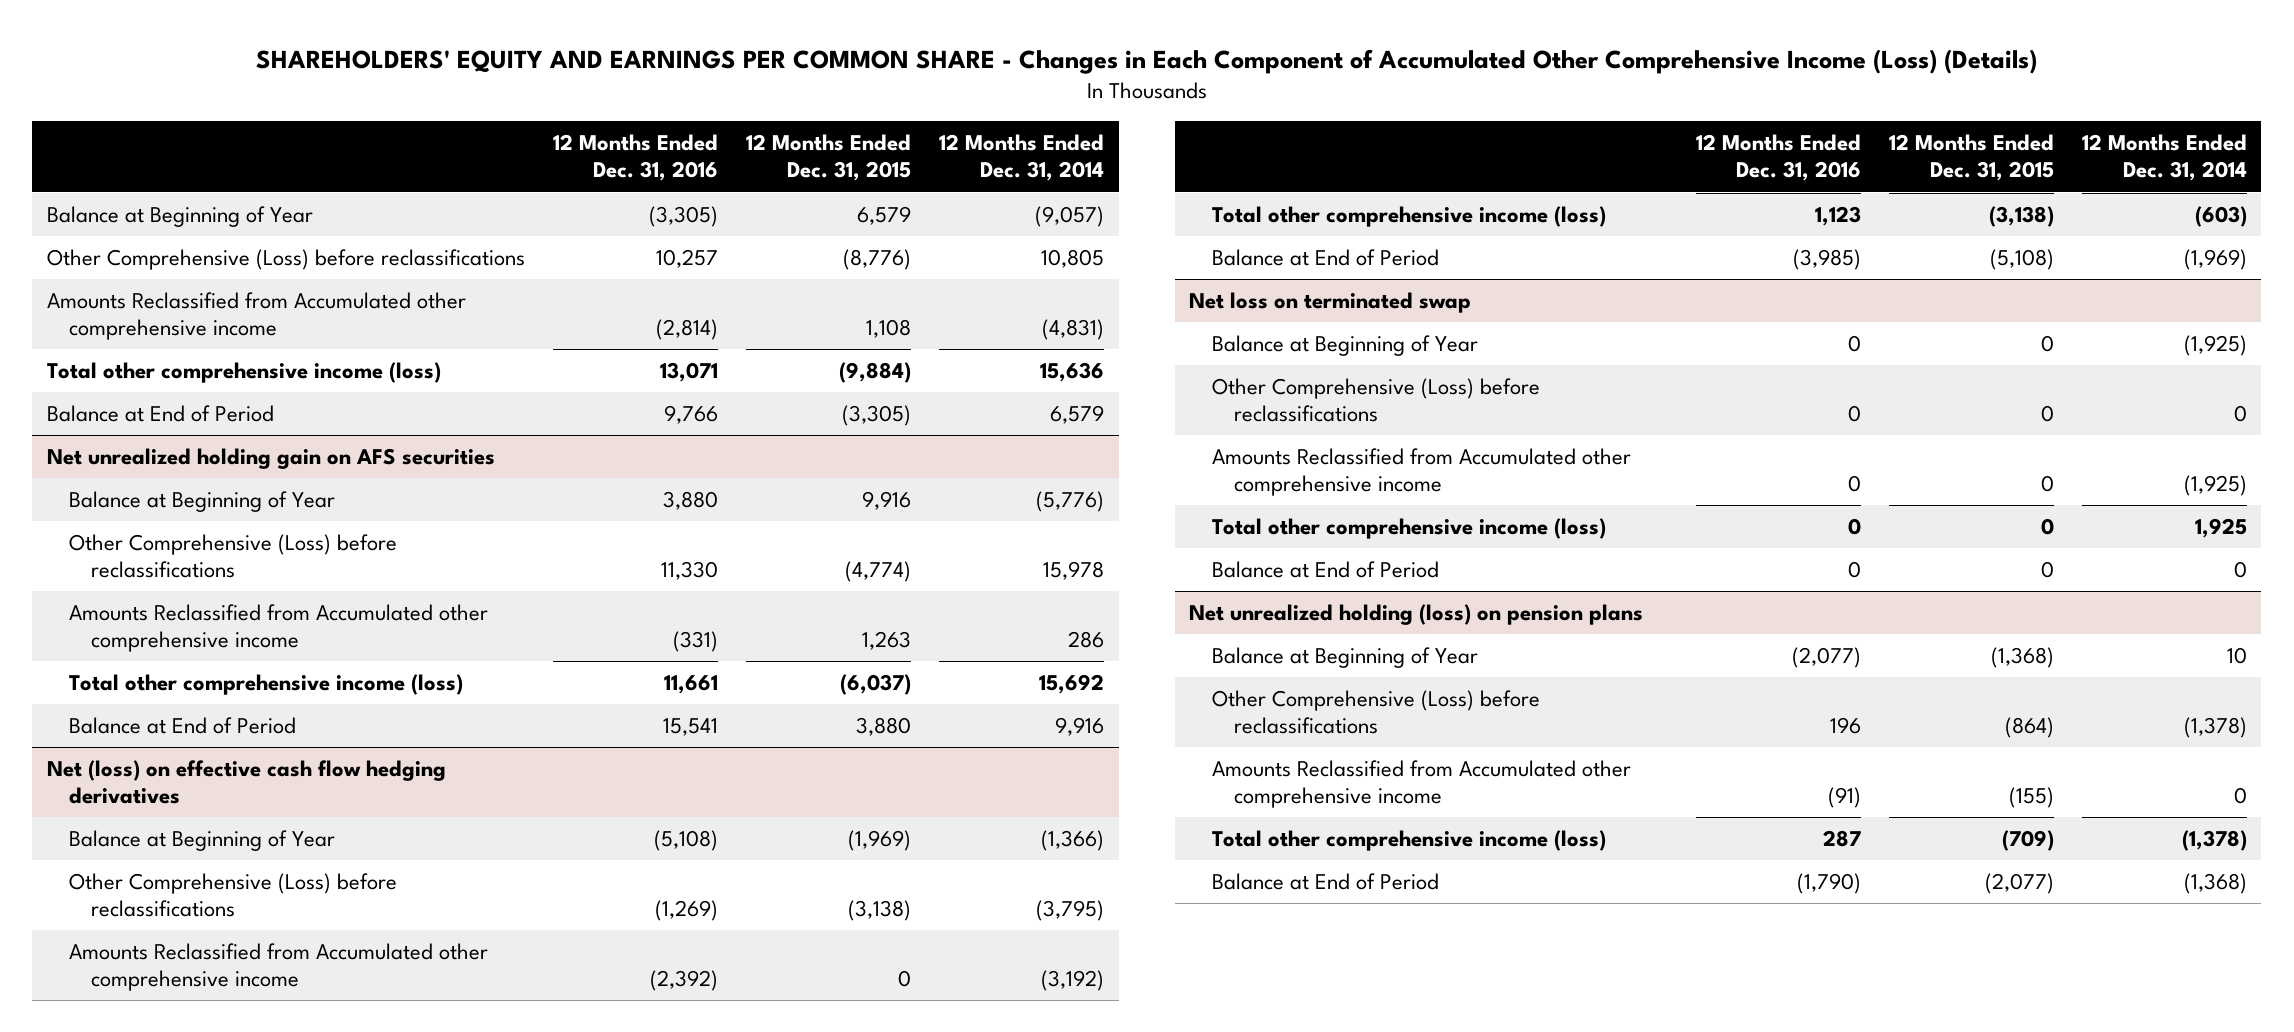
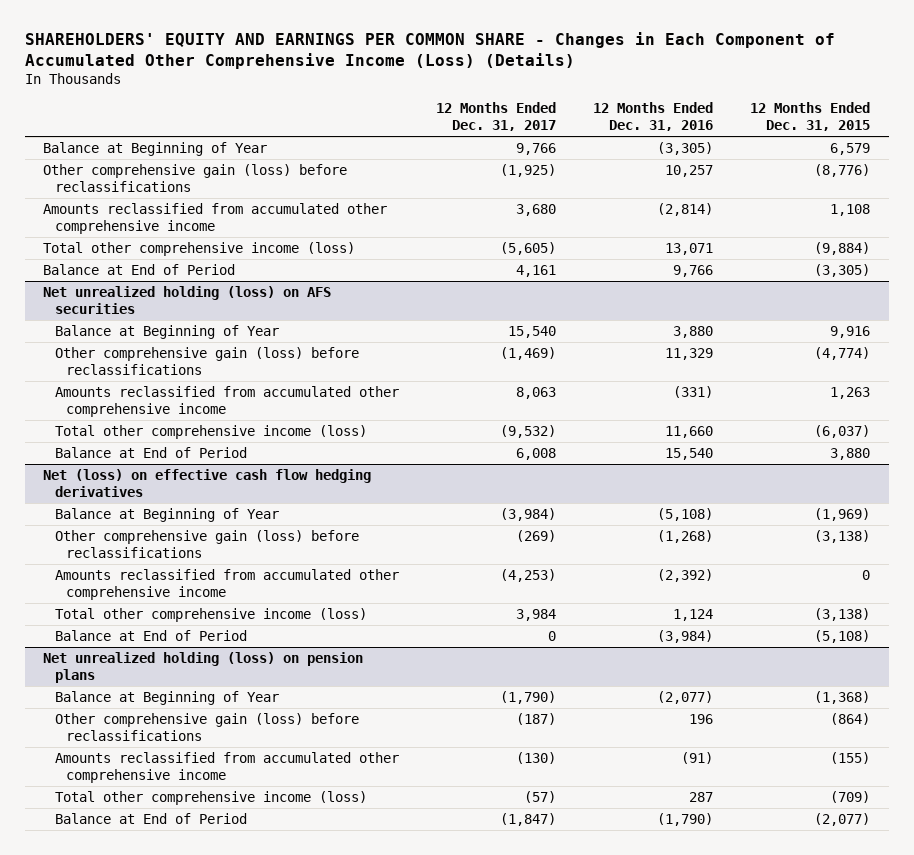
- | 12 Months Ended Dec. 31, 2016 | 12 Months Ended Dec. 31, 2015 | 12 Months Ended Dec. 31, 2014
+ | 12 Months Ended Dec. 31, 2017 | 12 Months Ended Dec. 31, 2016 | 12 Months Ended Dec. 31, 2015
- Other Comprehensive (Loss) before reclassifications | 10,257 | (8,776) | 10,805
- Amounts Reclassified from Accumulated other comprehensive income | (2,814) | 1,108 | (4,831)
+ Other comprehensive gain (loss) before reclassifications | (1,925) | 10,257 | (8,776)
+ Amounts reclassified from accumulated other comprehensive income | 3,680 | (2,814) | 1,108
- Net unrealized holding gain on AFS securities
+ Net unrealized holding (loss) on AFS securities
- Other Comprehensive (Loss) before reclassifications | 11,330 | (4,774) | 15,978
- Amounts Reclassified from Accumulated other comprehensive income | (331) | 1,263 | 286
- Total other comprehensive income (loss) | 11,661 | (6,037) | 15,692
- Balance at End of Period | 15,541 | 3,880 | 9,916
+ Other comprehensive gain (loss) before reclassifications | (1,469) | 11,329 | (4,774)
+ Amounts reclassified from accumulated other comprehensive income | 8,063 | (331) | 1,263
+ Total other comprehensive income (loss) | (9,532) | 11,660 | (6,037)
+ Balance at End of Period | 6,008 | 15,540 | 3,880
@ Net (loss) on effective cash flow hedging derivatives
- Other Comprehensive (Loss) before reclassifications | (1,269) | (3,138) | (3,795)
- Amounts Reclassified from Accumulated other comprehensive income | (2,392) | 0 | (3,192)
- Total other comprehensive income (loss) | 1,123 | (3,138) | (603)
- Balance at End of Period | (3,985) | (5,108) | (1,969)
- Net loss on terminated swap
- Balance at Beginning of Year | 0 | 0 | (1,925)
- Other Comprehensive (Loss) before reclassifications | 0 | 0 | 0
- Amounts Reclassified from Accumulated other comprehensive income | 0 | 0 | (1,925)
- Total other comprehensive income (loss) | 0 | 0 | 1,925
- Balance at End of Period | 0 | 0 | 0
@ Net (loss) on effective cash flow hedging derivatives
+ Other comprehensive gain (loss) before reclassifications | (269) | (1,268) | (3,138)
+ Amounts reclassified from accumulated other comprehensive income | (4,253) | (2,392) | 0
+ Total other comprehensive income (loss) | 3,984 | 1,124 | (3,138)
+ Balance at End of Period | 0 | (3,984) | (5,108)
@ Net unrealized holding (loss) on pension plans
- Other Comprehensive (Loss) before reclassifications | 196 | (864) | (1,378)
- Amounts Reclassified from Accumulated other comprehensive income | (91) | (155) | 0
+ Other comprehensive gain (loss) before reclassifications | (187) | 196 | (864)
+ Amounts reclassified from accumulated other comprehensive income | (130) | (91) | (155)

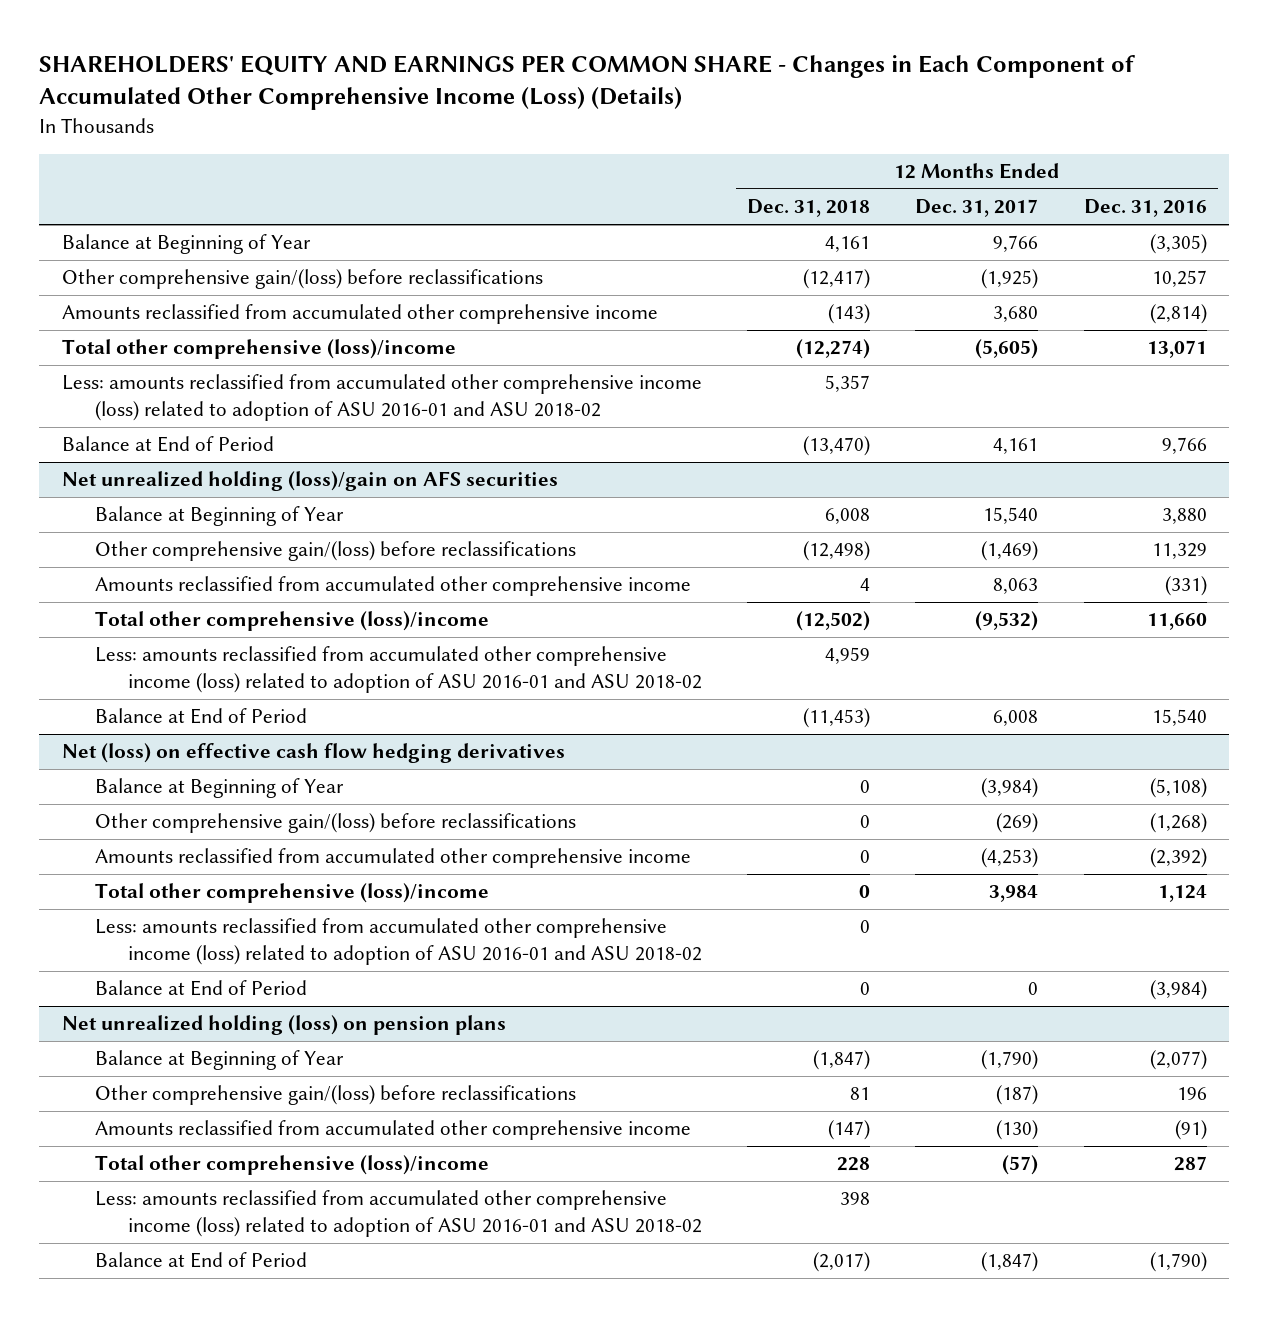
- | 12 Months Ended Dec. 31, 2017 | 12 Months Ended Dec. 31, 2016 | 12 Months Ended Dec. 31, 2015
+ | 12 Months Ended Dec. 31, 2018 | 12 Months Ended Dec. 31, 2017 | 12 Months Ended Dec. 31, 2016
- Other comprehensive gain (loss) before reclassifications | (1,925) | 10,257 | (8,776)
+ Other comprehensive gain/(loss) before reclassifications | (12,417) | (1,925) | 10,257
- Total other comprehensive income (loss) | (5,605) | 13,071 | (9,884)
+ Total other comprehensive (loss)/income | (12,274) | (5,605) | 13,071
+ Less: amounts reclassified from accumulated other comprehensive income (loss) related to adoption of ASU 2016-01 and ASU 2018-02 | 5,357 | |
- Net unrealized holding (loss) on AFS securities
+ Net unrealized holding (loss)/gain on AFS securities
- Other comprehensive gain (loss) before reclassifications | (1,469) | 11,329 | (4,774)
+ Other comprehensive gain/(loss) before reclassifications | (12,498) | (1,469) | 11,329
- Total other comprehensive income (loss) | (9,532) | 11,660 | (6,037)
+ Total other comprehensive (loss)/income | (12,502) | (9,532) | 11,660
+ Less: amounts reclassified from accumulated other comprehensive income (loss) related to adoption of ASU 2016-01 and ASU 2018-02 | 4,959 | |
@ Net (loss) on effective cash flow hedging derivatives
- Other comprehensive gain (loss) before reclassifications | (269) | (1,268) | (3,138)
+ Other comprehensive gain/(loss) before reclassifications | 0 | (269) | (1,268)
- Total other comprehensive income (loss) | 3,984 | 1,124 | (3,138)
+ Total other comprehensive (loss)/income | 0 | 3,984 | 1,124
+ Less: amounts reclassified from accumulated other comprehensive income (loss) related to adoption of ASU 2016-01 and ASU 2018-02 | 0 | |
@ Net unrealized holding (loss) on pension plans
- Other comprehensive gain (loss) before reclassifications | (187) | 196 | (864)
+ Other comprehensive gain/(loss) before reclassifications | 81 | (187) | 196
- Total other comprehensive income (loss) | (57) | 287 | (709)
+ Total other comprehensive (loss)/income | 228 | (57) | 287
+ Less: amounts reclassified from accumulated other comprehensive income (loss) related to adoption of ASU 2016-01 and ASU 2018-02 | 398 | |

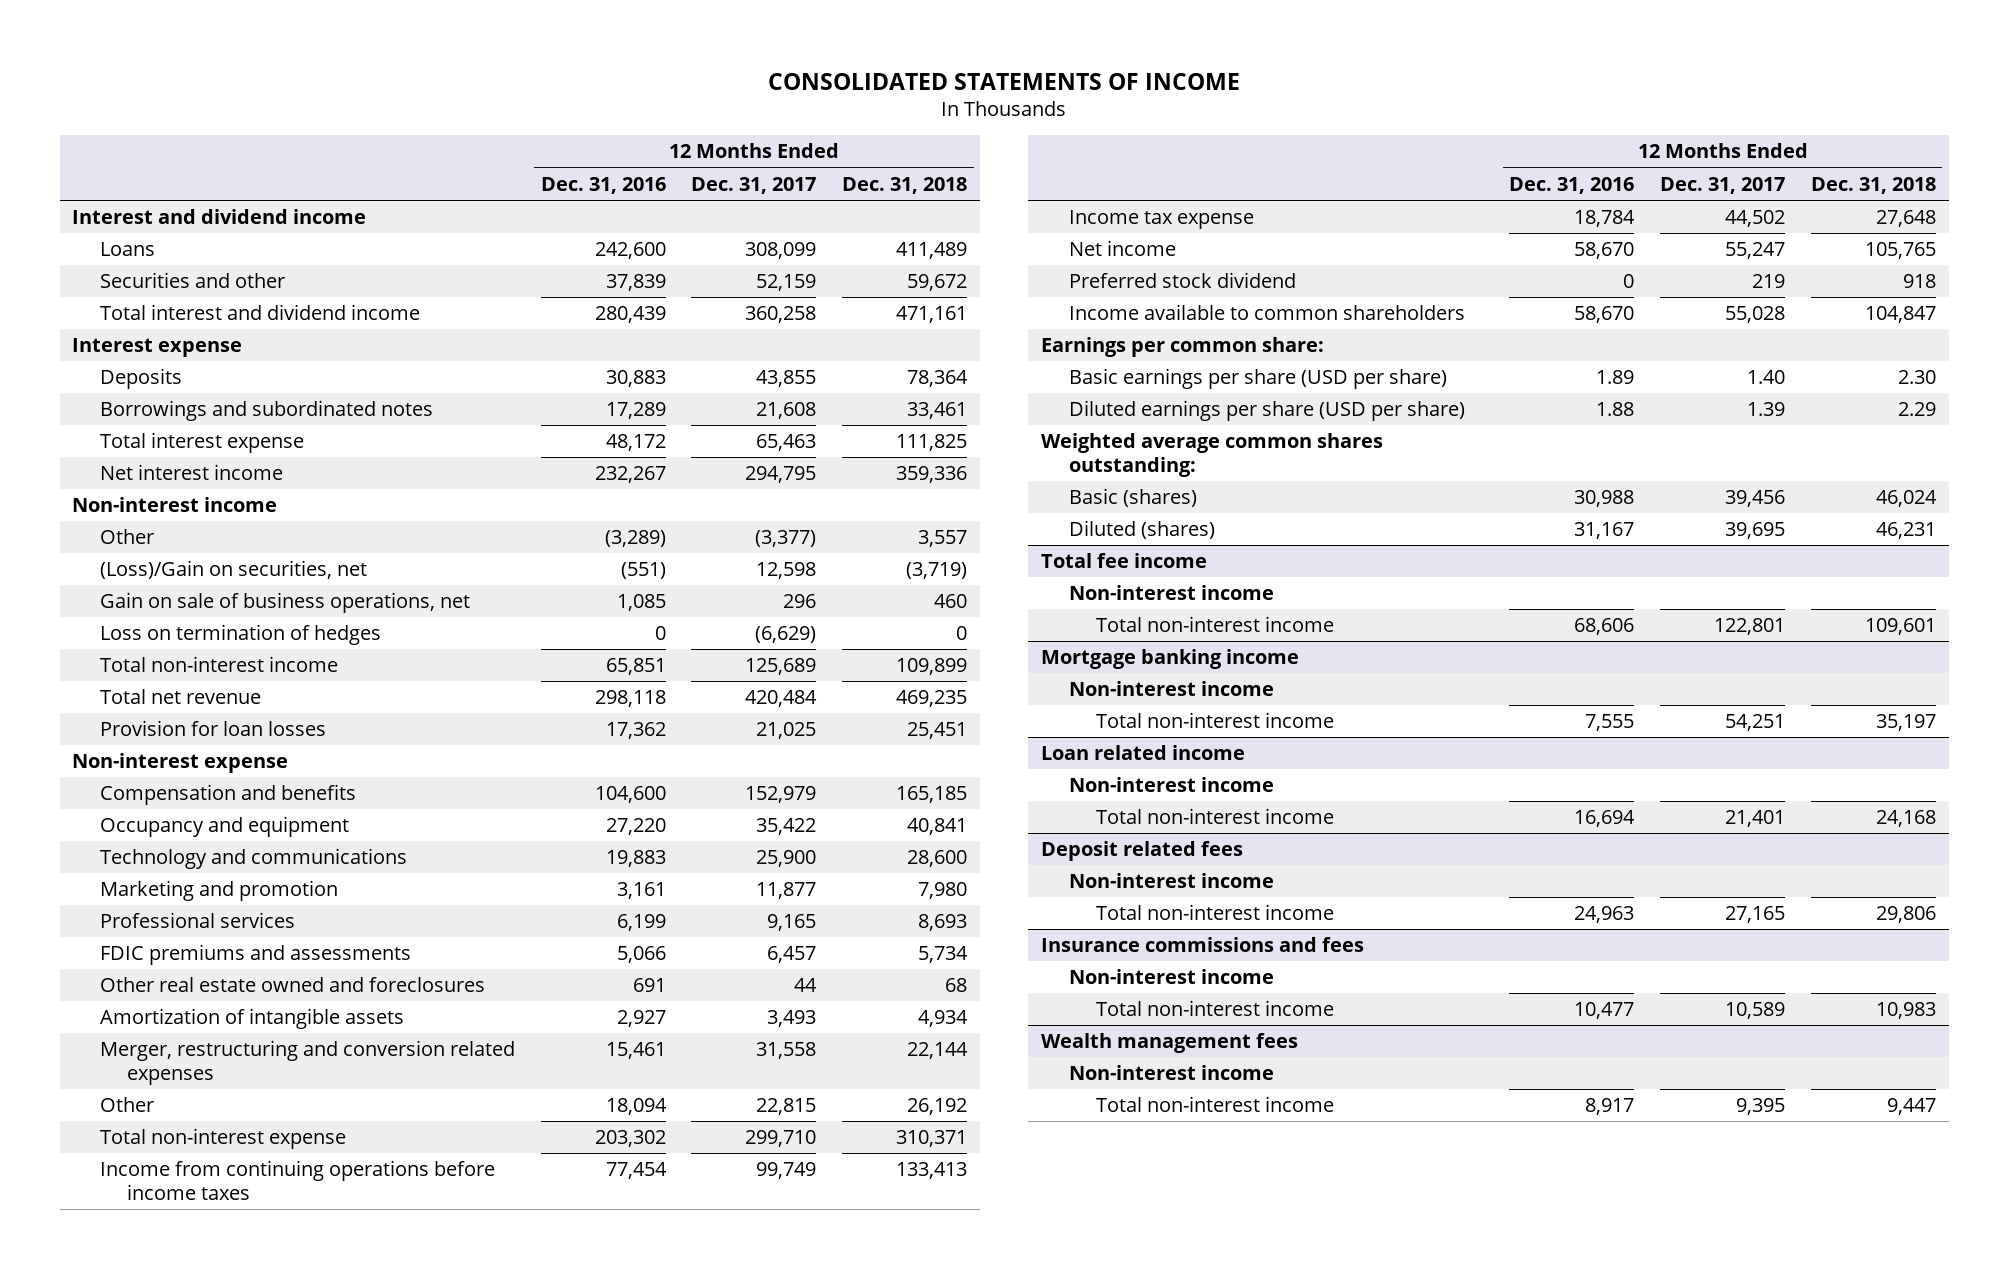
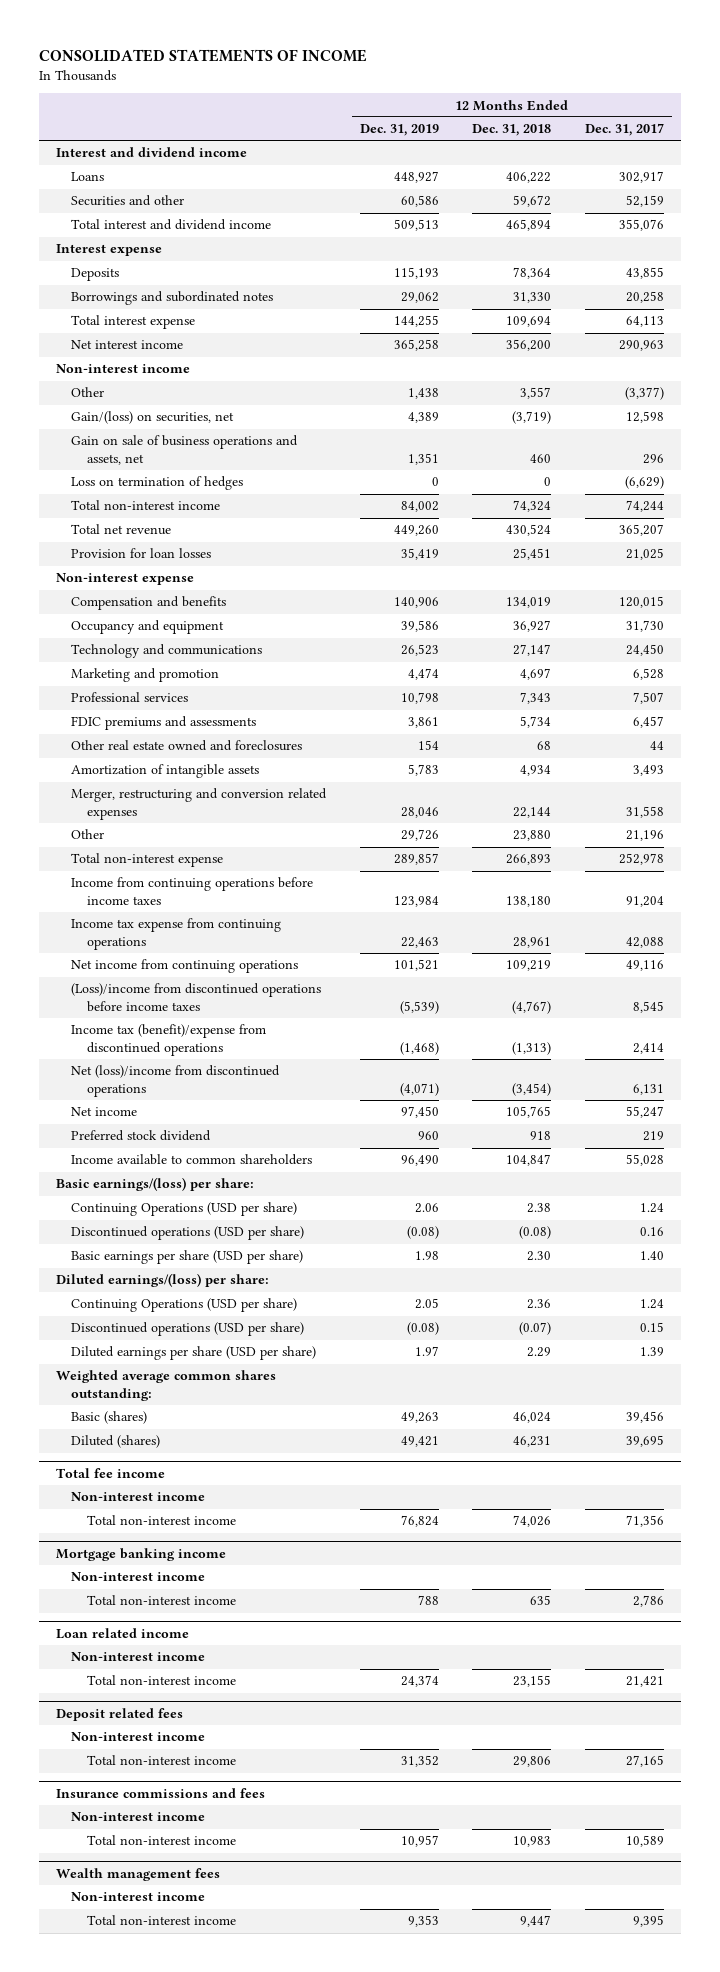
- | 12 Months Ended Dec. 31, 2016 | 12 Months Ended Dec. 31, 2017 | 12 Months Ended Dec. 31, 2018
+ | 12 Months Ended Dec. 31, 2019 | 12 Months Ended Dec. 31, 2018 | 12 Months Ended Dec. 31, 2017
- Loans | 242,600 | 308,099 | 411,489
+ Loans | 448,927 | 406,222 | 302,917
- Total interest and dividend income | 280,439 | 360,258 | 471,161
+ Total interest and dividend income | 509,513 | 465,894 | 355,076
- Borrowings and subordinated notes | 17,289 | 21,608 | 33,461
- Total interest expense | 48,172 | 65,463 | 111,825
- Net interest income | 232,267 | 294,795 | 359,336
+ Borrowings and subordinated notes | 29,062 | 31,330 | 20,258
+ Total interest expense | 144,255 | 109,694 | 64,113
+ Net interest income | 365,258 | 356,200 | 290,963
- (Loss)/Gain on securities, net | (551) | 12,598 | (3,719)
- Gain on sale of business operations, net | 1,085 | 296 | 460
+ Gain/(loss) on securities, net | 4,389 | (3,719) | 12,598
+ Gain on sale of business operations and assets, net | 1,351 | 460 | 296
- Total non-interest income | 65,851 | 125,689 | 109,899
- Total net revenue | 298,118 | 420,484 | 469,235
+ Total non-interest income | 84,002 | 74,324 | 74,244
+ Total net revenue | 449,260 | 430,524 | 365,207
- Compensation and benefits | 104,600 | 152,979 | 165,185
- Occupancy and equipment | 27,220 | 35,422 | 40,841
- Technology and communications | 19,883 | 25,900 | 28,600
- Marketing and promotion | 3,161 | 11,877 | 7,980
- Professional services | 6,199 | 9,165 | 8,693
+ Compensation and benefits | 140,906 | 134,019 | 120,015
+ Occupancy and equipment | 39,586 | 36,927 | 31,730
+ Technology and communications | 26,523 | 27,147 | 24,450
+ Marketing and promotion | 4,474 | 4,697 | 6,528
+ Professional services | 10,798 | 7,343 | 7,507
- Other | 18,094 | 22,815 | 26,192
- Total non-interest expense | 203,302 | 299,710 | 310,371
- Income from continuing operations before income taxes | 77,454 | 99,749 | 133,413
- Income tax expense | 18,784 | 44,502 | 27,648
+ Other | 29,726 | 23,880 | 21,196
+ Total non-interest expense | 289,857 | 266,893 | 252,978
+ Income from continuing operations before income taxes | 123,984 | 138,180 | 91,204
+ Income tax expense from continuing operations | 22,463 | 28,961 | 42,088
+ Net income from continuing operations | 101,521 | 109,219 | 49,116
+ (Loss)/income from discontinued operations before income taxes | (5,539) | (4,767) | 8,545
+ Income tax (benefit)/expense from discontinued operations | (1,468) | (1,313) | 2,414
+ Net (loss)/income from discontinued operations | (4,071) | (3,454) | 6,131
- Earnings per common share:
+ Basic earnings/(loss) per share:
+ Continuing Operations (USD per share) | 2.06 | 2.38 | 1.24
+ Discontinued operations (USD per share) | (0.08) | (0.08) | 0.16
+ Diluted earnings/(loss) per share:
+ Continuing Operations (USD per share) | 2.05 | 2.36 | 1.24
+ Discontinued operations (USD per share) | (0.08) | (0.07) | 0.15
@ Total fee income
- Total non-interest income | 68,606 | 122,801 | 109,601
+ Total non-interest income | 76,824 | 74,026 | 71,356
@ Mortgage banking income
- Total non-interest income | 7,555 | 54,251 | 35,197
+ Total non-interest income | 788 | 635 | 2,786
@ Loan related income
- Total non-interest income | 16,694 | 21,401 | 24,168
+ Total non-interest income | 24,374 | 23,155 | 21,421

